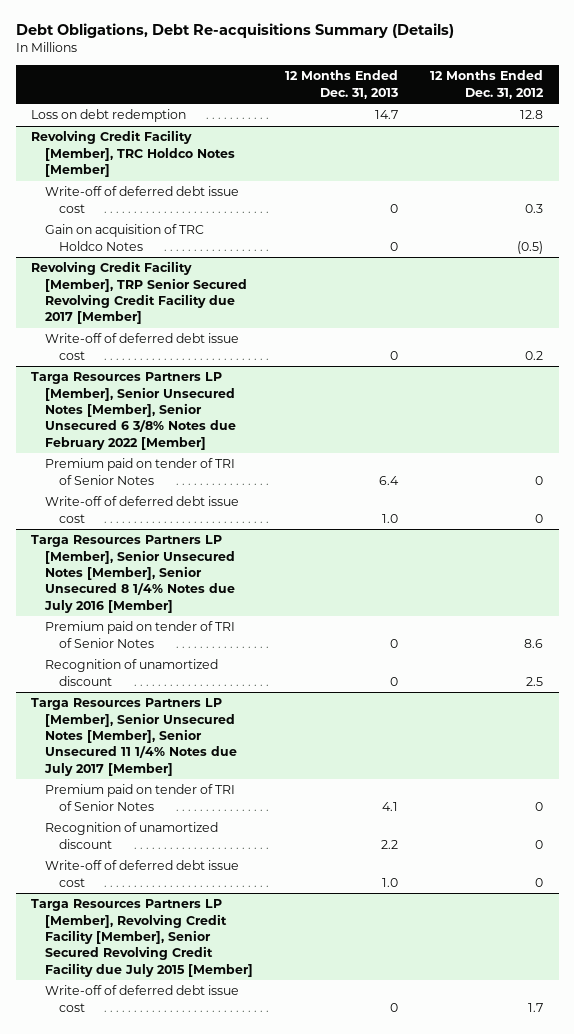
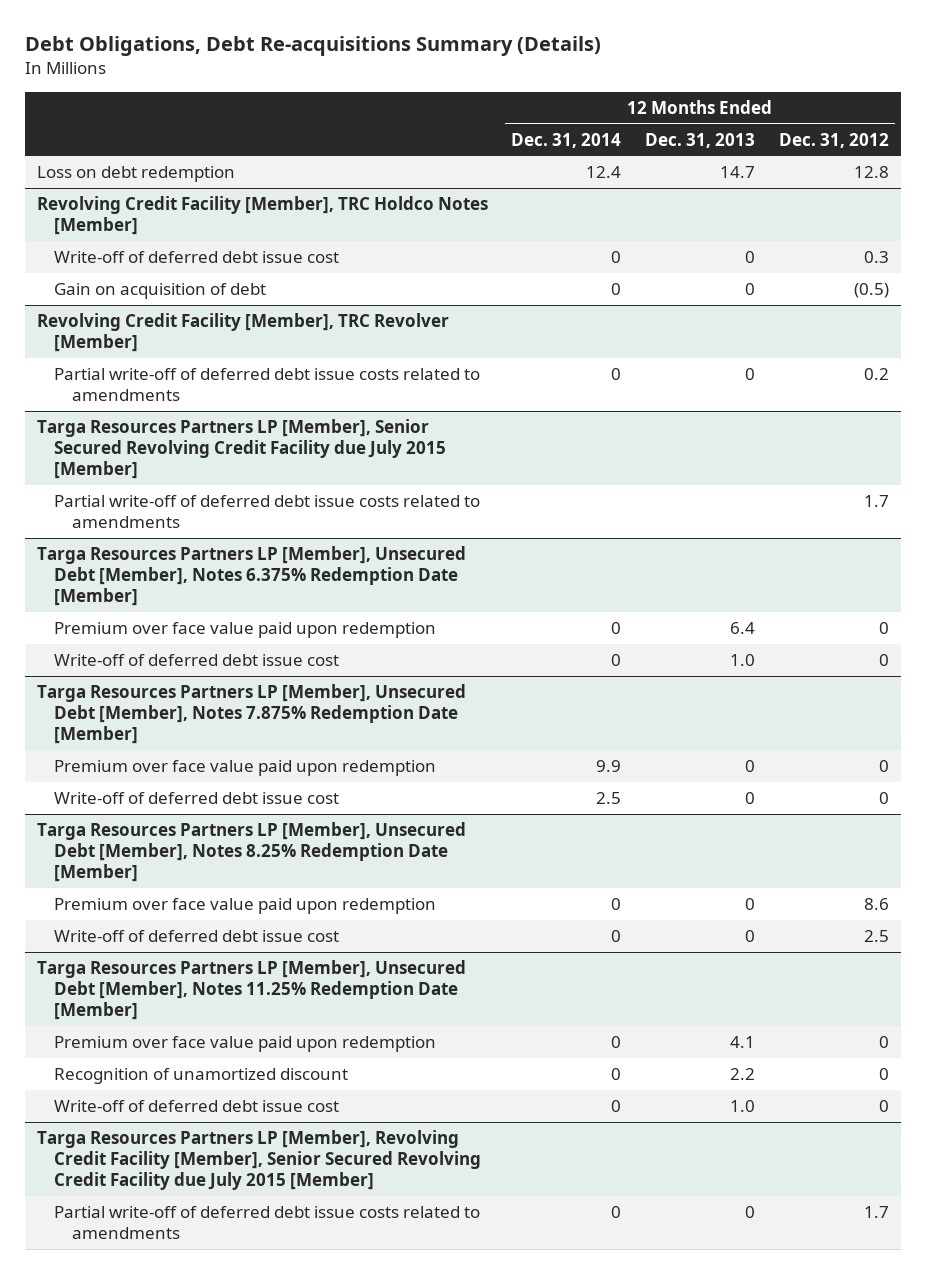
- | 12 Months Ended Dec. 31, 2013 | 12 Months Ended Dec. 31, 2012
+ | 12 Months Ended Dec. 31, 2014 | 12 Months Ended Dec. 31, 2013 | 12 Months Ended Dec. 31, 2012
@ Revolving Credit Facility [Member], TRC Holdco Notes [Member]
- Gain on acquisition of TRC Holdco Notes | 0 | (0.5)
- Revolving Credit Facility [Member], TRP Senior Secured Revolving Credit Facility due 2017 [Member]
- Write-off of deferred debt issue cost | 0 | 0.2
- Targa Resources Partners LP [Member], Senior Unsecured Notes [Member], Senior Unsecured 6 3/8% Notes due February 2022 [Member]
- Premium paid on tender of TRI of Senior Notes | 6.4 | 0
@ Revolving Credit Facility [Member], TRC Holdco Notes [Member]
+ Gain on acquisition of debt | 0 | 0 | (0.5)
+ Revolving Credit Facility [Member], TRC Revolver [Member]
+ Partial write-off of deferred debt issue costs related to amendments | 0 | 0 | 0.2
+ Targa Resources Partners LP [Member], Senior Secured Revolving Credit Facility due July 2015 [Member]
+ Partial write-off of deferred debt issue costs related to amendments | | | 1.7
+ Targa Resources Partners LP [Member], Unsecured Debt [Member], Notes 6.375% Redemption Date [Member]
+ Premium over face value paid upon redemption | 0 | 6.4 | 0
- Targa Resources Partners LP [Member], Senior Unsecured Notes [Member], Senior Unsecured 8 1/4% Notes due July 2016 [Member]
- Premium paid on tender of TRI of Senior Notes | 0 | 8.6
- Recognition of unamortized discount | 0 | 2.5
- Targa Resources Partners LP [Member], Senior Unsecured Notes [Member], Senior Unsecured 11 1/4% Notes due July 2017 [Member]
- Premium paid on tender of TRI of Senior Notes | 4.1 | 0
+ Targa Resources Partners LP [Member], Unsecured Debt [Member], Notes 7.875% Redemption Date [Member]
+ Premium over face value paid upon redemption | 9.9 | 0 | 0
+ Write-off of deferred debt issue cost | 2.5 | 0 | 0
+ Targa Resources Partners LP [Member], Unsecured Debt [Member], Notes 8.25% Redemption Date [Member]
+ Premium over face value paid upon redemption | 0 | 0 | 8.6
+ Write-off of deferred debt issue cost | 0 | 0 | 2.5
+ Targa Resources Partners LP [Member], Unsecured Debt [Member], Notes 11.25% Redemption Date [Member]
+ Premium over face value paid upon redemption | 0 | 4.1 | 0
@ Targa Resources Partners LP [Member], Revolving Credit Facility [Member], Senior Secured Revolving Credit Facility due July 2015 [Member]
- Write-off of deferred debt issue cost | 0 | 1.7
+ Partial write-off of deferred debt issue costs related to amendments | 0 | 0 | 1.7

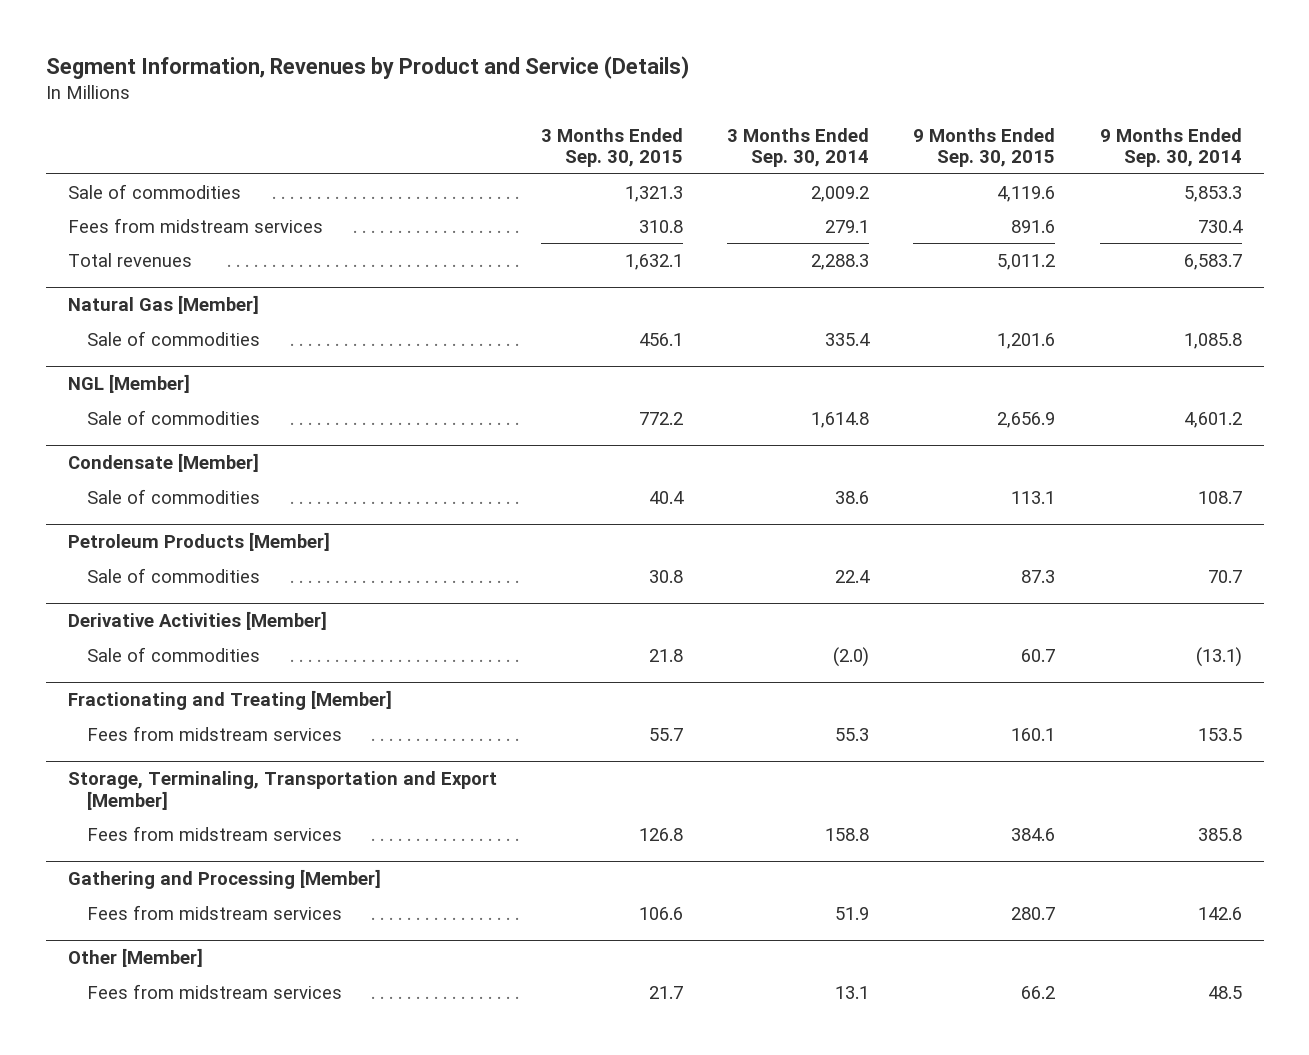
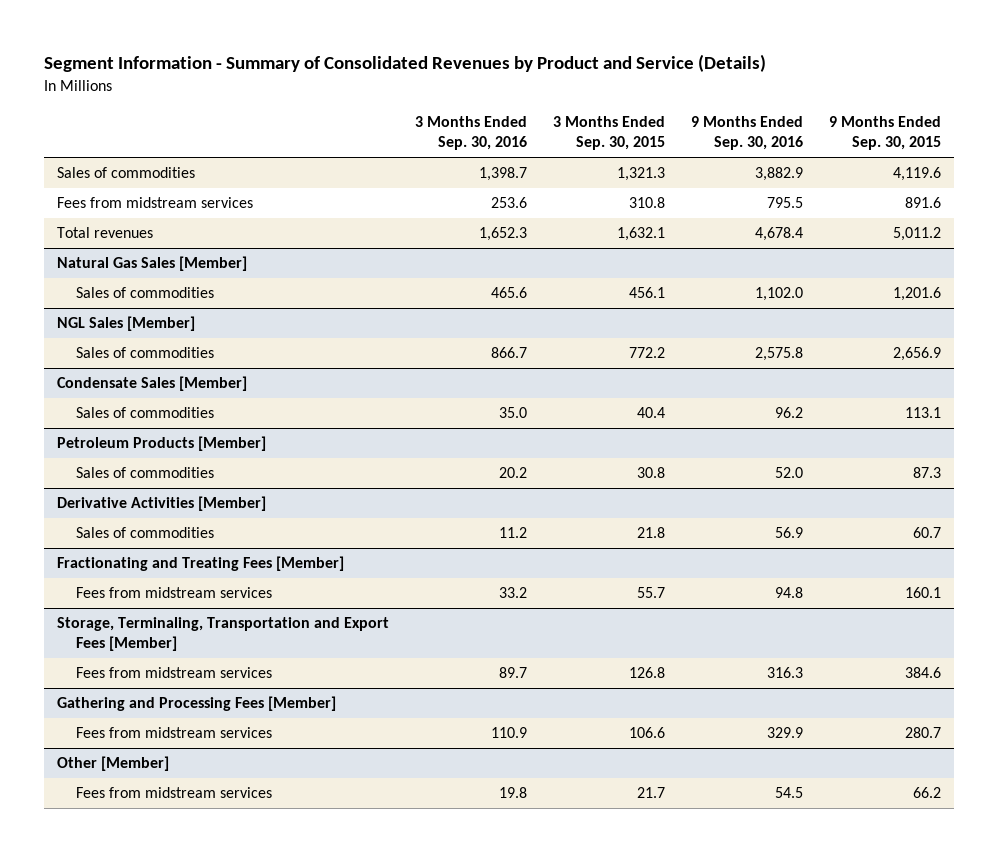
- Segment Information, Revenues by Product and Service (Details)
+ Segment Information - Summary of Consolidated Revenues by Product and Service (Details)
- | 3 Months Ended Sep. 30, 2015 | 3 Months Ended Sep. 30, 2014 | 9 Months Ended Sep. 30, 2015 | 9 Months Ended Sep. 30, 2014
+ | 3 Months Ended Sep. 30, 2016 | 3 Months Ended Sep. 30, 2015 | 9 Months Ended Sep. 30, 2016 | 9 Months Ended Sep. 30, 2015
- Sale of commodities | 1,321.3 | 2,009.2 | 4,119.6 | 5,853.3
+ Sales of commodities | 1,398.7 | 1,321.3 | 3,882.9 | 4,119.6
- Natural Gas [Member]
- Sale of commodities | 456.1 | 335.4 | 1,201.6 | 1,085.8
- NGL [Member]
- Sale of commodities | 772.2 | 1,614.8 | 2,656.9 | 4,601.2
- Condensate [Member]
- Sale of commodities | 40.4 | 38.6 | 113.1 | 108.7
+ Natural Gas Sales [Member]
+ Sales of commodities | 465.6 | 456.1 | 1,102.0 | 1,201.6
+ NGL Sales [Member]
+ Sales of commodities | 866.7 | 772.2 | 2,575.8 | 2,656.9
+ Condensate Sales [Member]
+ Sales of commodities | 35.0 | 40.4 | 96.2 | 113.1
@ Petroleum Products [Member]
- Sale of commodities | 30.8 | 22.4 | 87.3 | 70.7
+ Sales of commodities | 20.2 | 30.8 | 52.0 | 87.3
@ Derivative Activities [Member]
- Sale of commodities | 21.8 | (2.0) | 60.7 | (13.1)
- Fractionating and Treating [Member]
@ Derivative Activities [Member]
+ Sales of commodities | 11.2 | 21.8 | 56.9 | 60.7
+ Fractionating and Treating Fees [Member]
- Storage, Terminaling, Transportation and Export [Member]
+ Storage, Terminaling, Transportation and Export Fees [Member]
- Gathering and Processing [Member]
+ Gathering and Processing Fees [Member]

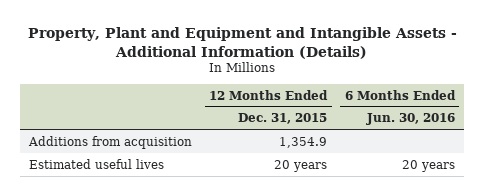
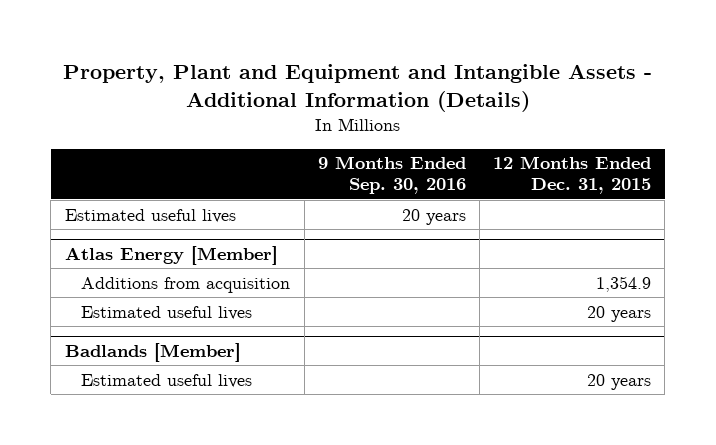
- | 12 Months Ended Dec. 31, 2015 | 6 Months Ended Jun. 30, 2016
+ | 9 Months Ended Sep. 30, 2016 | 12 Months Ended Dec. 31, 2015
+ Estimated useful lives | 20 years |
+ Atlas Energy [Member]
+ Badlands [Member]
+ Estimated useful lives | | 20 years

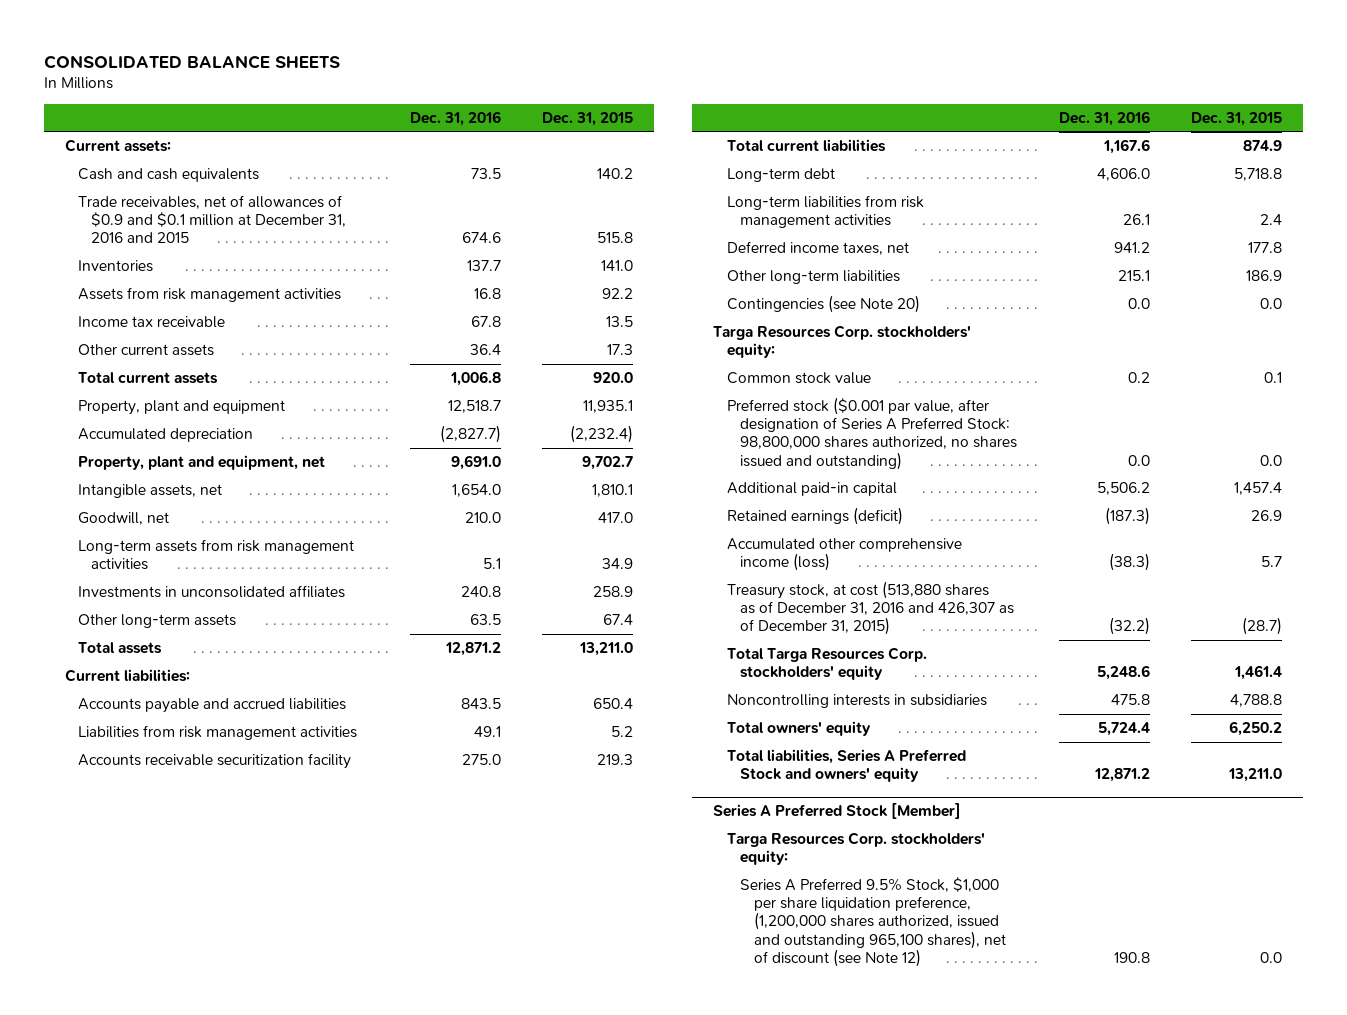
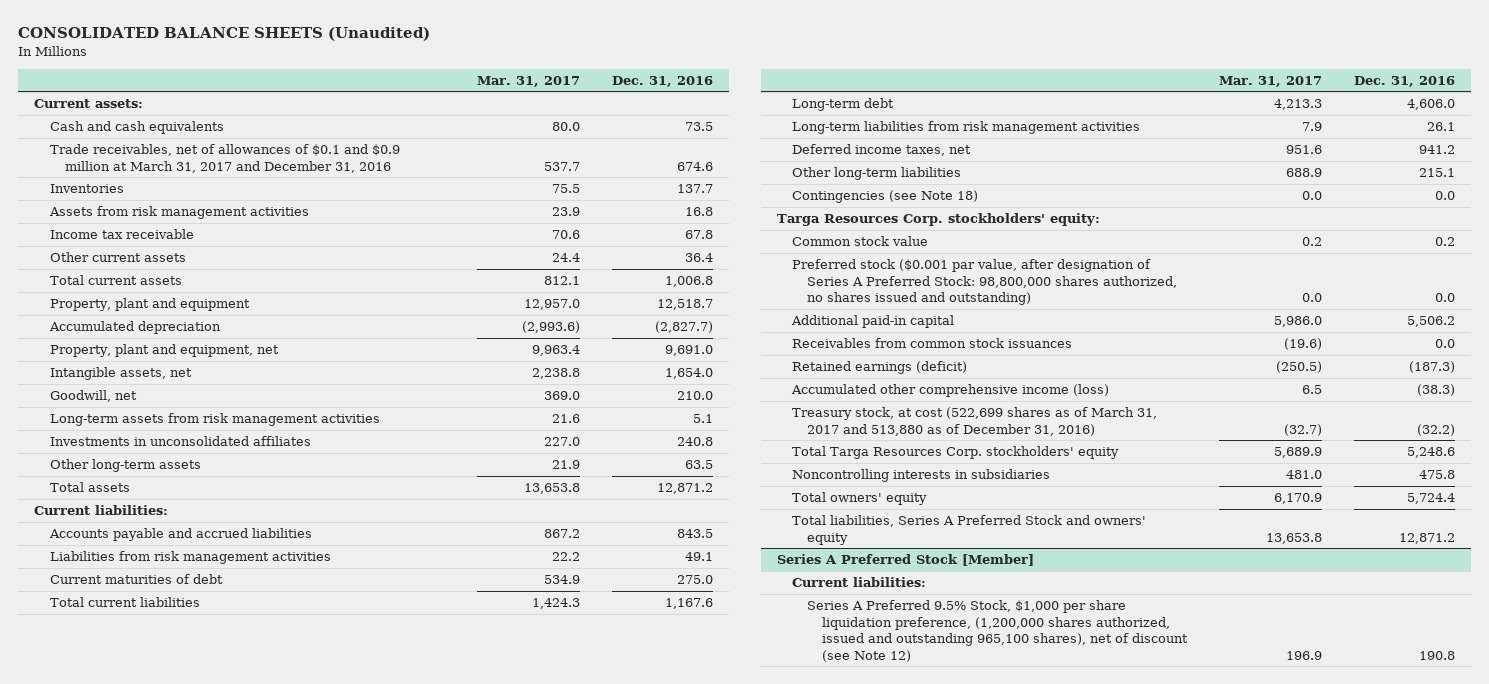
- CONSOLIDATED BALANCE SHEETS
+ CONSOLIDATED BALANCE SHEETS (Unaudited)
- | Dec. 31, 2016 | Dec. 31, 2015
+ | Mar. 31, 2017 | Dec. 31, 2016
- Trade receivables, net of allowances of $0.9 and $0.1 million at December 31, 2016 and 2015 | 674.6 | 515.8
+ Trade receivables, net of allowances of $0.1 and $0.9 million at March 31, 2017 and December 31, 2016 | 537.7 | 674.6
- Accounts receivable securitization facility | 275.0 | 219.3
+ Current maturities of debt | 534.9 | 275.0
- Contingencies (see Note 20) | 0.0 | 0.0
+ Contingencies (see Note 18) | 0.0 | 0.0
+ Receivables from common stock issuances | (19.6) | 0.0
- Treasury stock, at cost (513,880 shares as of December 31, 2016 and 426,307 as of December 31, 2015) | (32.2) | (28.7)
+ Treasury stock, at cost (522,699 shares as of March 31, 2017 and 513,880 as of December 31, 2016) | (32.7) | (32.2)
@ Series A Preferred Stock [Member]
- Targa Resources Corp. stockholders' equity:
+ Current liabilities:

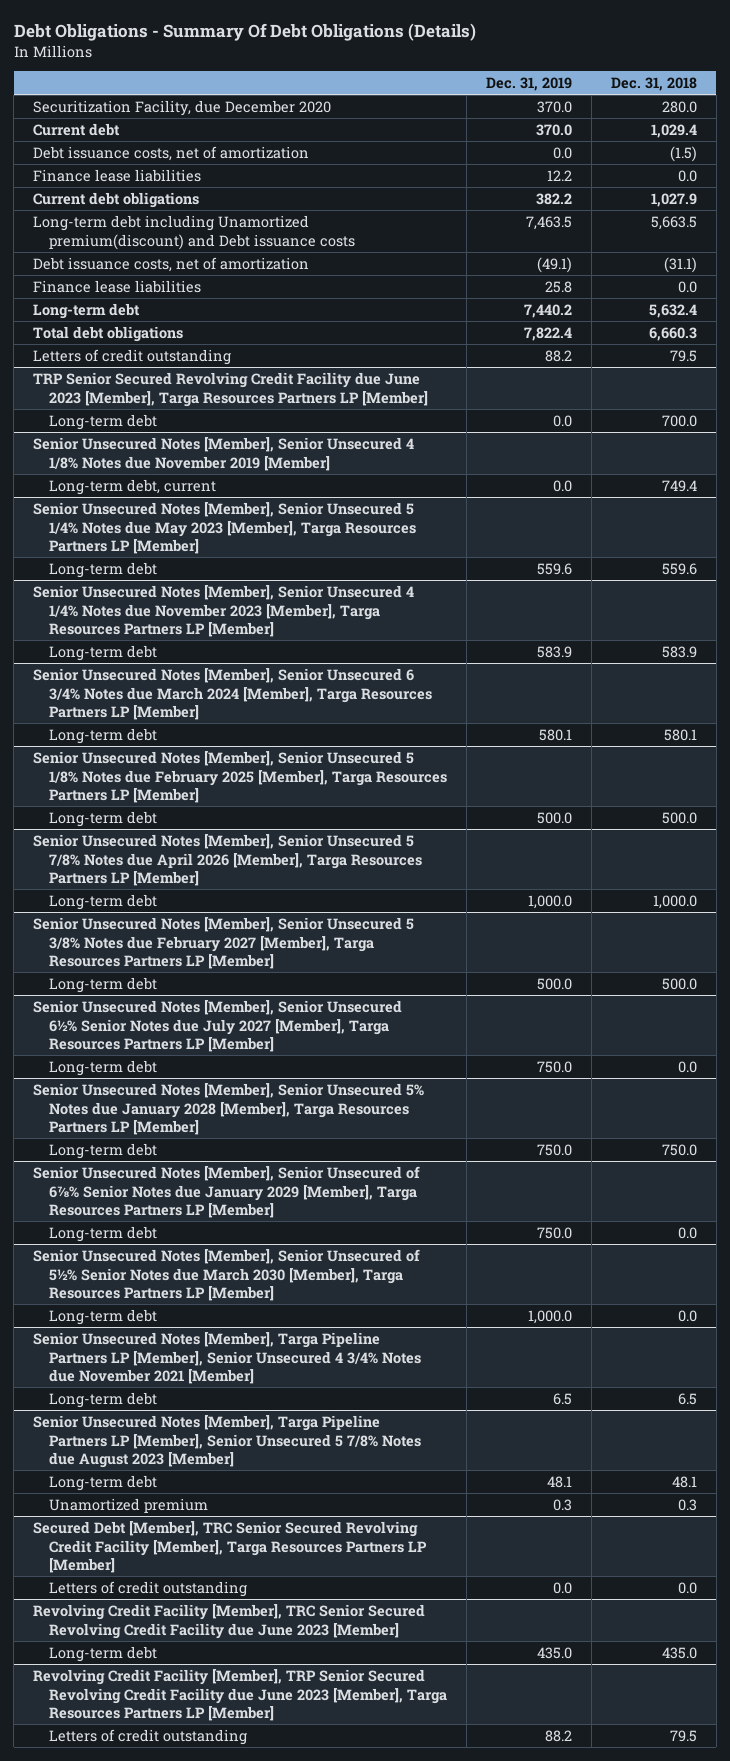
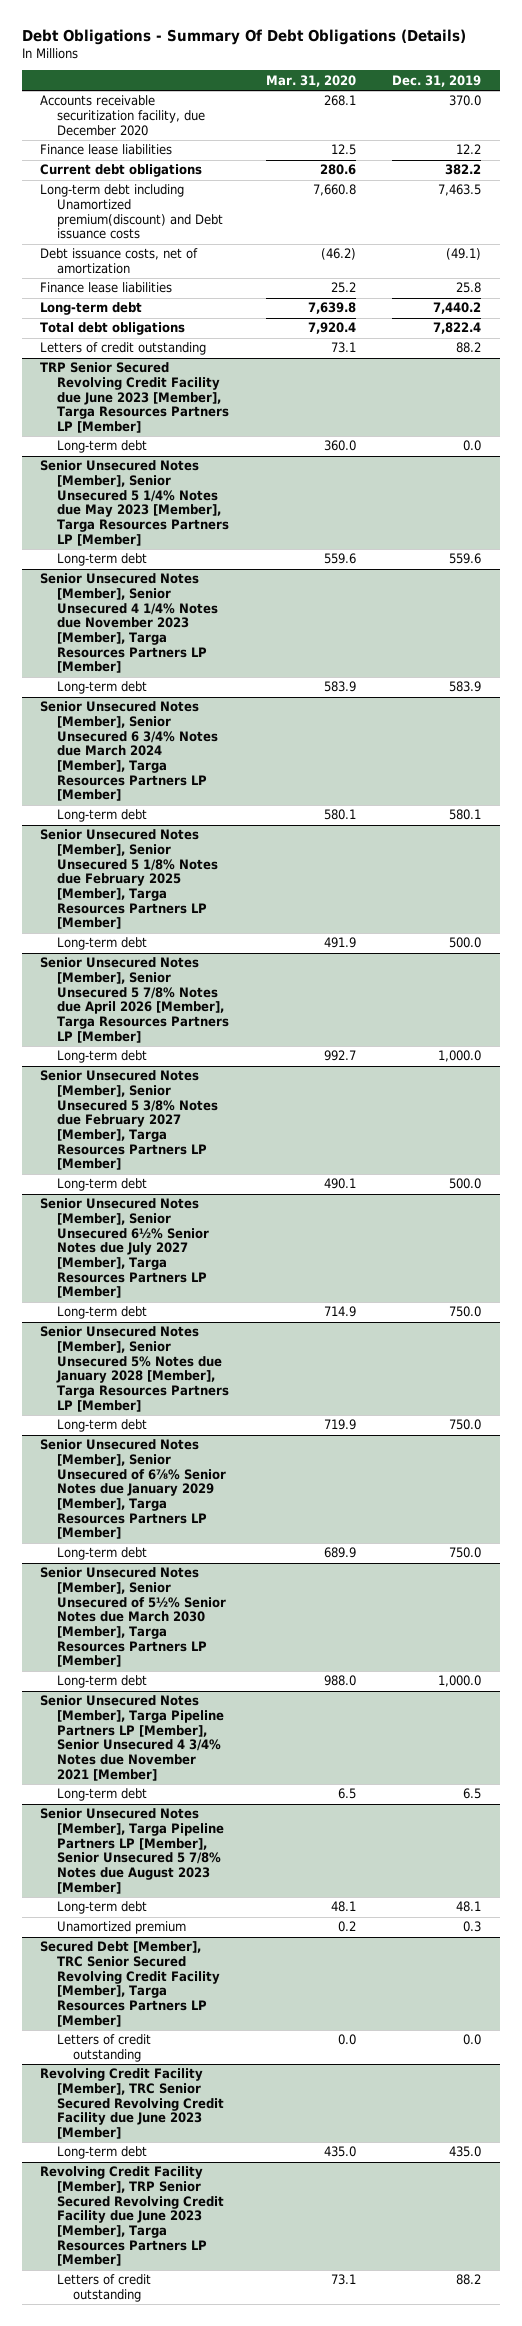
- | Dec. 31, 2019 | Dec. 31, 2018
+ | Mar. 31, 2020 | Dec. 31, 2019
- Securitization Facility, due December 2020 | 370.0 | 280.0
- Current debt | 370.0 | 1,029.4
- Debt issuance costs, net of amortization | 0.0 | (1.5)
+ Accounts receivable securitization facility, due December 2020 | 268.1 | 370.0
- Senior Unsecured Notes [Member], Senior Unsecured 4 1/8% Notes due November 2019 [Member]
- Long-term debt, current | 0.0 | 749.4

